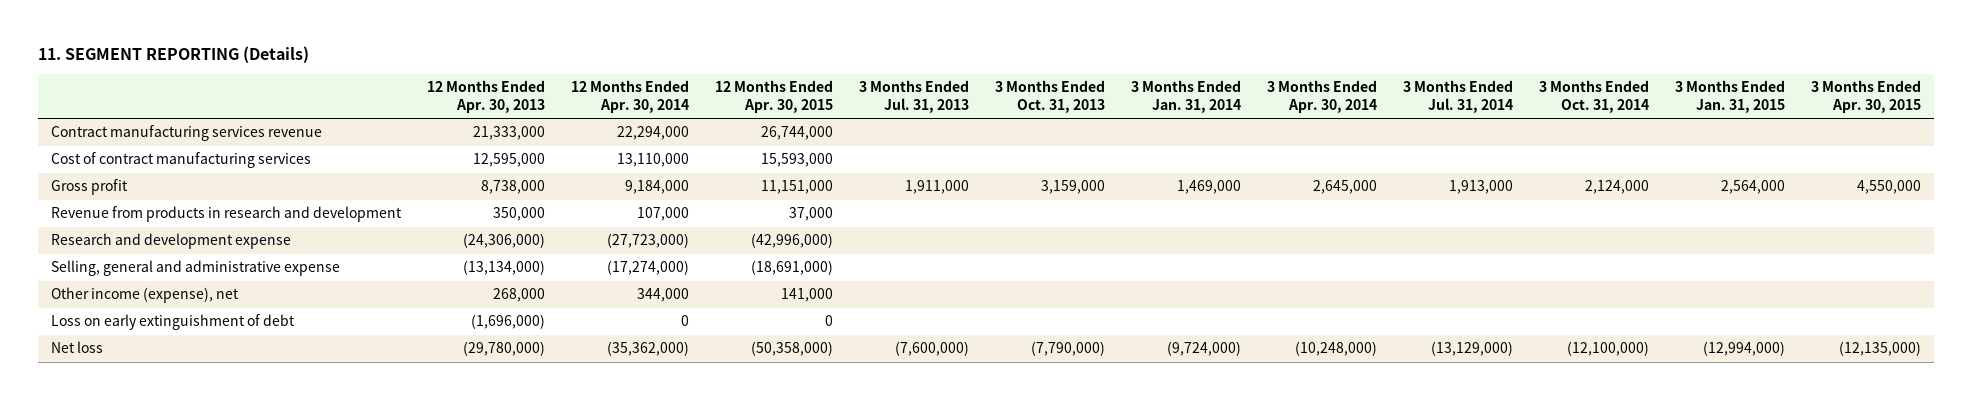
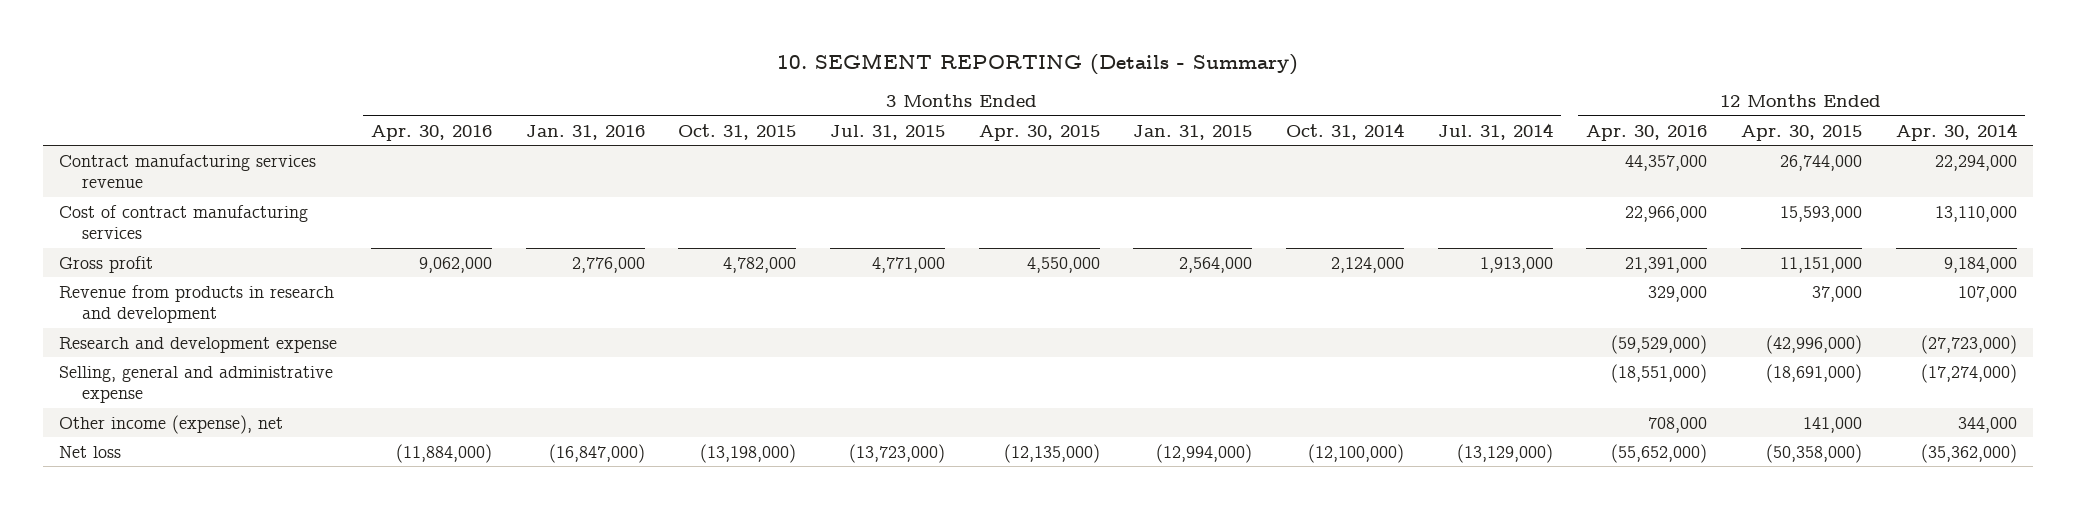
- 11. SEGMENT REPORTING (Details)
+ 10. SEGMENT REPORTING (Details - Summary)
- | 12 Months Ended Apr. 30, 2013 | 12 Months Ended Apr. 30, 2014 | 12 Months Ended Apr. 30, 2015 | 3 Months Ended Jul. 31, 2013 | 3 Months Ended Oct. 31, 2013 | 3 Months Ended Jan. 31, 2014 | 3 Months Ended Apr. 30, 2014 | 3 Months Ended Jul. 31, 2014 | 3 Months Ended Oct. 31, 2014 | 3 Months Ended Jan. 31, 2015 | 3 Months Ended Apr. 30, 2015
+ | 3 Months Ended Apr. 30, 2016 | 3 Months Ended Jan. 31, 2016 | 3 Months Ended Oct. 31, 2015 | 3 Months Ended Jul. 31, 2015 | 3 Months Ended Apr. 30, 2015 | 3 Months Ended Jan. 31, 2015 | 3 Months Ended Oct. 31, 2014 | 3 Months Ended Jul. 31, 2014 | 12 Months Ended Apr. 30, 2016 | 12 Months Ended Apr. 30, 2015 | 12 Months Ended Apr. 30, 2014
- Loss on early extinguishment of debt | (1,696,000) | 0 | 0 | | | | | | | |

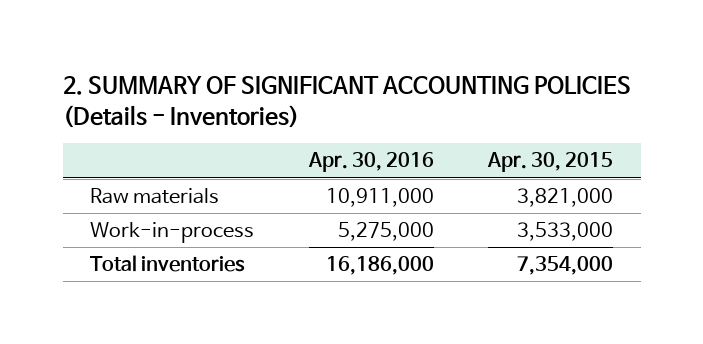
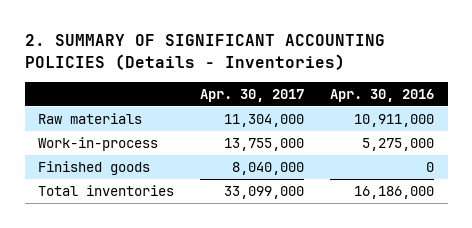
- | Apr. 30, 2016 | Apr. 30, 2015
+ | Apr. 30, 2017 | Apr. 30, 2016
+ Finished goods | 8,040,000 | 0

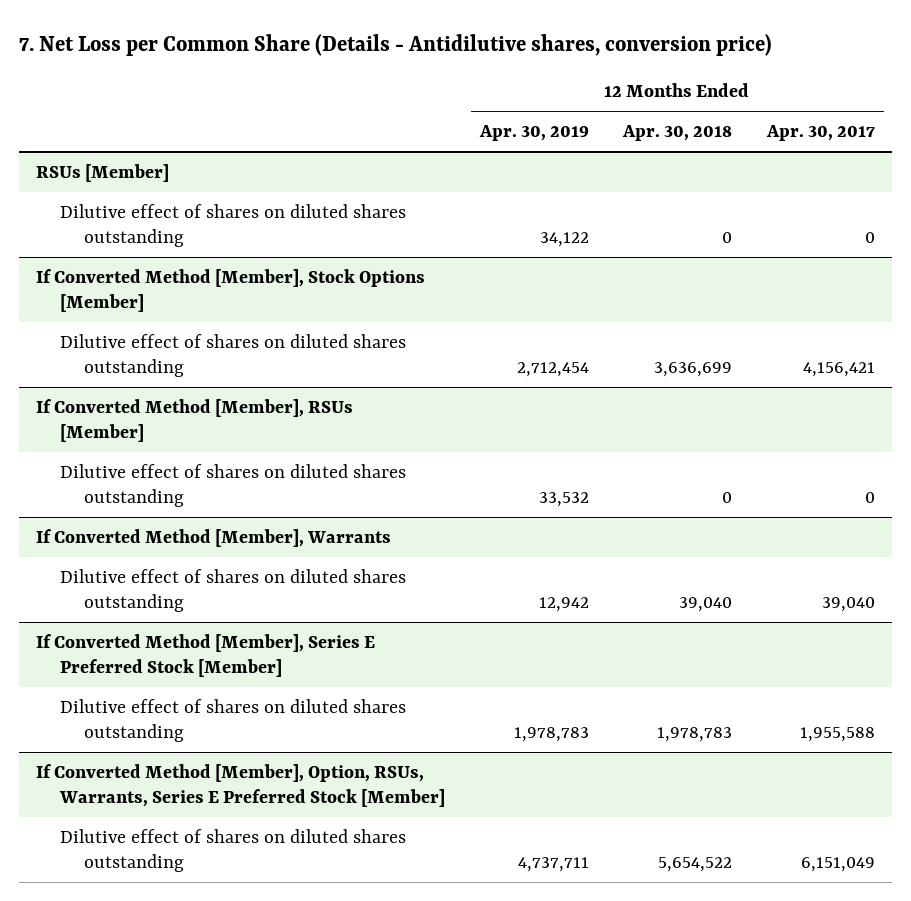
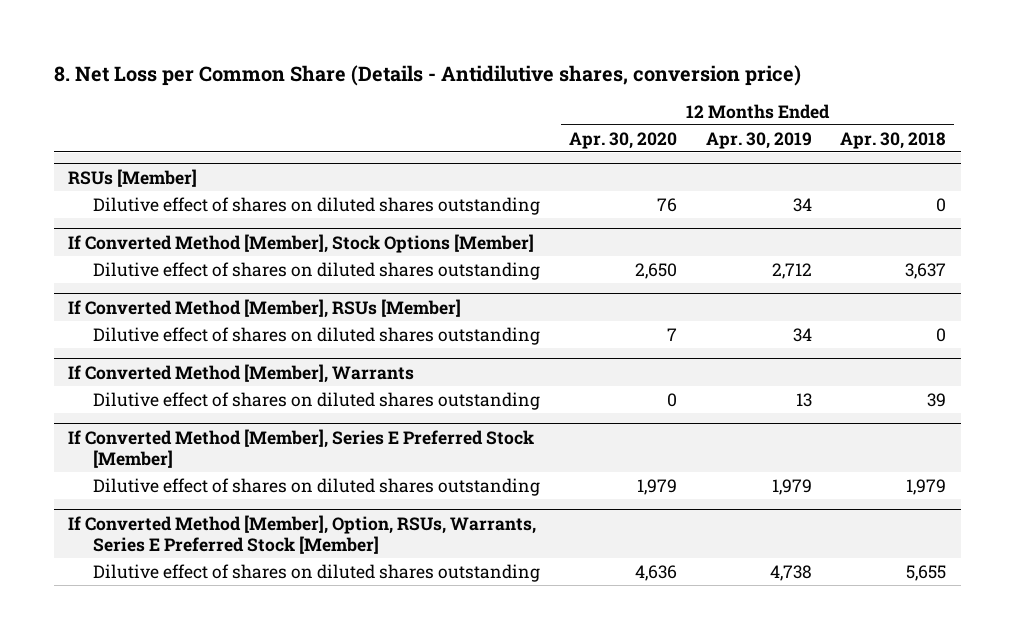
- 7. Net Loss per Common Share (Details - Antidilutive shares, conversion price)
+ 8. Net Loss per Common Share (Details - Antidilutive shares, conversion price)
- | 12 Months Ended Apr. 30, 2019 | 12 Months Ended Apr. 30, 2018 | 12 Months Ended Apr. 30, 2017
+ | 12 Months Ended Apr. 30, 2020 | 12 Months Ended Apr. 30, 2019 | 12 Months Ended Apr. 30, 2018
@ RSUs [Member]
- Dilutive effect of shares on diluted shares outstanding | 34,122 | 0 | 0
+ Dilutive effect of shares on diluted shares outstanding | 76 | 34 | 0
@ If Converted Method [Member], Stock Options [Member]
- Dilutive effect of shares on diluted shares outstanding | 2,712,454 | 3,636,699 | 4,156,421
+ Dilutive effect of shares on diluted shares outstanding | 2,650 | 2,712 | 3,637
@ If Converted Method [Member], RSUs [Member]
- Dilutive effect of shares on diluted shares outstanding | 33,532 | 0 | 0
+ Dilutive effect of shares on diluted shares outstanding | 7 | 34 | 0
@ If Converted Method [Member], Warrants
- Dilutive effect of shares on diluted shares outstanding | 12,942 | 39,040 | 39,040
+ Dilutive effect of shares on diluted shares outstanding | 0 | 13 | 39
@ If Converted Method [Member], Series E Preferred Stock [Member]
- Dilutive effect of shares on diluted shares outstanding | 1,978,783 | 1,978,783 | 1,955,588
+ Dilutive effect of shares on diluted shares outstanding | 1,979 | 1,979 | 1,979
@ If Converted Method [Member], Option, RSUs, Warrants, Series E Preferred Stock [Member]
- Dilutive effect of shares on diluted shares outstanding | 4,737,711 | 5,654,522 | 6,151,049
+ Dilutive effect of shares on diluted shares outstanding | 4,636 | 4,738 | 5,655

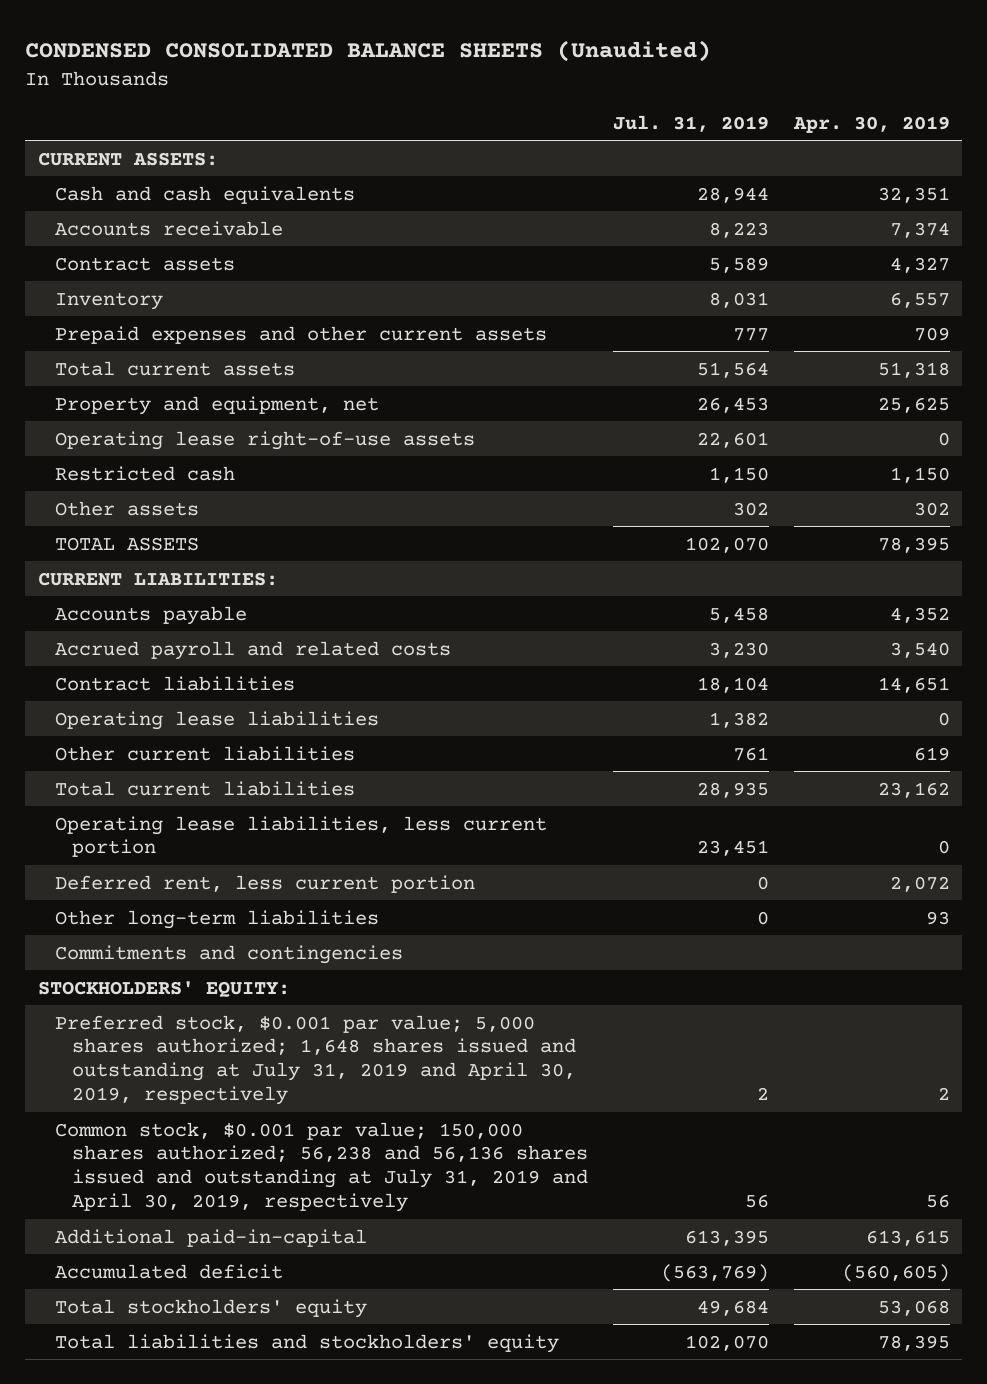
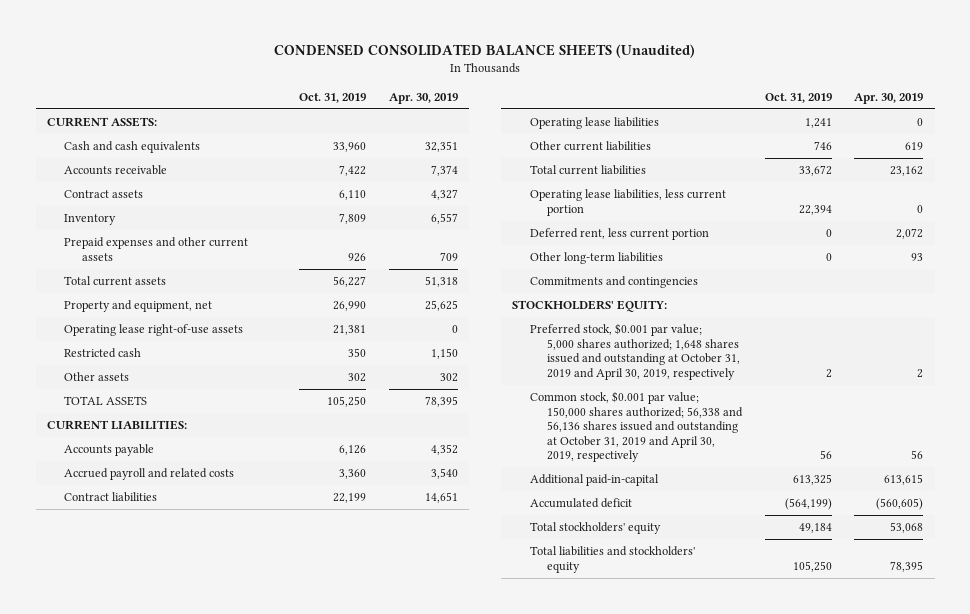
- | Jul. 31, 2019 | Apr. 30, 2019
+ | Oct. 31, 2019 | Apr. 30, 2019
- Preferred stock, $0.001 par value; 5,000 shares authorized; 1,648 shares issued and outstanding at July 31, 2019 and April 30, 2019, respectively | 2 | 2
- Common stock, $0.001 par value; 150,000 shares authorized; 56,238 and 56,136 shares issued and outstanding at July 31, 2019 and April 30, 2019, respectively | 56 | 56
+ Preferred stock, $0.001 par value; 5,000 shares authorized; 1,648 shares issued and outstanding at October 31, 2019 and April 30, 2019, respectively | 2 | 2
+ Common stock, $0.001 par value; 150,000 shares authorized; 56,338 and 56,136 shares issued and outstanding at October 31, 2019 and April 30, 2019, respectively | 56 | 56

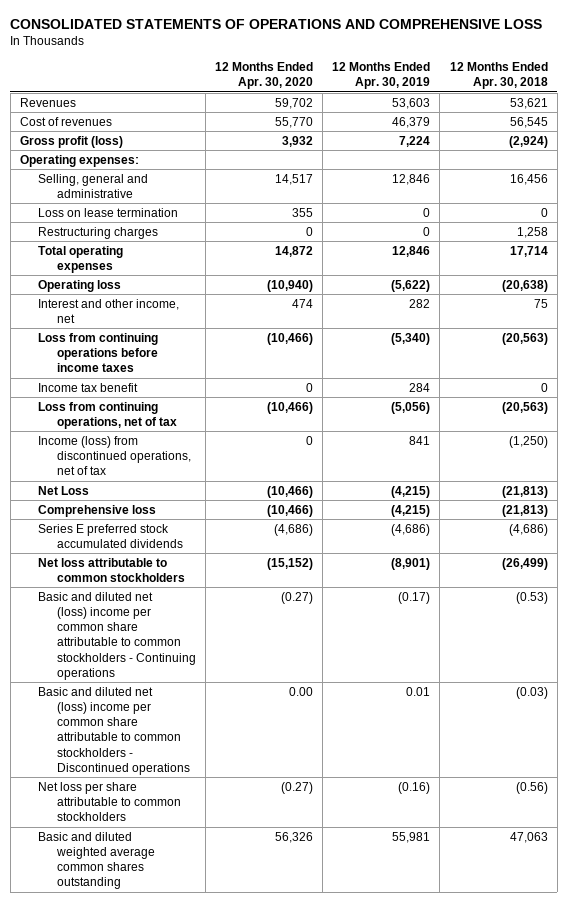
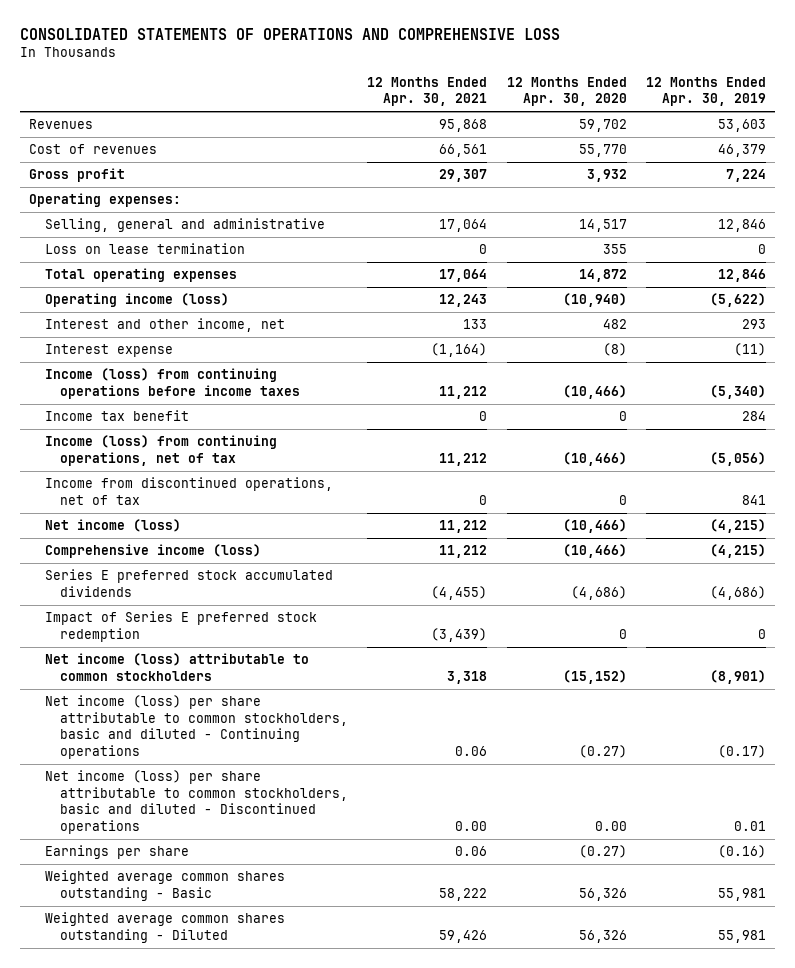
- | 12 Months Ended Apr. 30, 2020 | 12 Months Ended Apr. 30, 2019 | 12 Months Ended Apr. 30, 2018
+ | 12 Months Ended Apr. 30, 2021 | 12 Months Ended Apr. 30, 2020 | 12 Months Ended Apr. 30, 2019
- Gross profit (loss) | 3,932 | 7,224 | (2,924)
+ Gross profit | 29,307 | 3,932 | 7,224
- Restructuring charges | 0 | 0 | 1,258
- Operating loss | (10,940) | (5,622) | (20,638)
- Interest and other income, net | 474 | 282 | 75
- Loss from continuing operations before income taxes | (10,466) | (5,340) | (20,563)
+ Operating income (loss) | 12,243 | (10,940) | (5,622)
+ Interest and other income, net | 133 | 482 | 293
+ Interest expense | (1,164) | (8) | (11)
+ Income (loss) from continuing operations before income taxes | 11,212 | (10,466) | (5,340)
- Loss from continuing operations, net of tax | (10,466) | (5,056) | (20,563)
- Income (loss) from discontinued operations, net of tax | 0 | 841 | (1,250)
- Net Loss | (10,466) | (4,215) | (21,813)
- Comprehensive loss | (10,466) | (4,215) | (21,813)
+ Income (loss) from continuing operations, net of tax | 11,212 | (10,466) | (5,056)
+ Income from discontinued operations, net of tax | 0 | 0 | 841
+ Net income (loss) | 11,212 | (10,466) | (4,215)
+ Comprehensive income (loss) | 11,212 | (10,466) | (4,215)
- Net loss attributable to common stockholders | (15,152) | (8,901) | (26,499)
- Basic and diluted net (loss) income per common share attributable to common stockholders - Continuing operations | (0.27) | (0.17) | (0.53)
- Basic and diluted net (loss) income per common share attributable to common stockholders - Discontinued operations | 0.00 | 0.01 | (0.03)
- Net loss per share attributable to common stockholders | (0.27) | (0.16) | (0.56)
- Basic and diluted weighted average common shares outstanding | 56,326 | 55,981 | 47,063
+ Impact of Series E preferred stock redemption | (3,439) | 0 | 0
+ Net income (loss) attributable to common stockholders | 3,318 | (15,152) | (8,901)
+ Net income (loss) per share attributable to common stockholders, basic and diluted - Continuing operations | 0.06 | (0.27) | (0.17)
+ Net income (loss) per share attributable to common stockholders, basic and diluted - Discontinued operations | 0.00 | 0.00 | 0.01
+ Earnings per share | 0.06 | (0.27) | (0.16)
+ Weighted average common shares outstanding - Basic | 58,222 | 56,326 | 55,981
+ Weighted average common shares outstanding - Diluted | 59,426 | 56,326 | 55,981

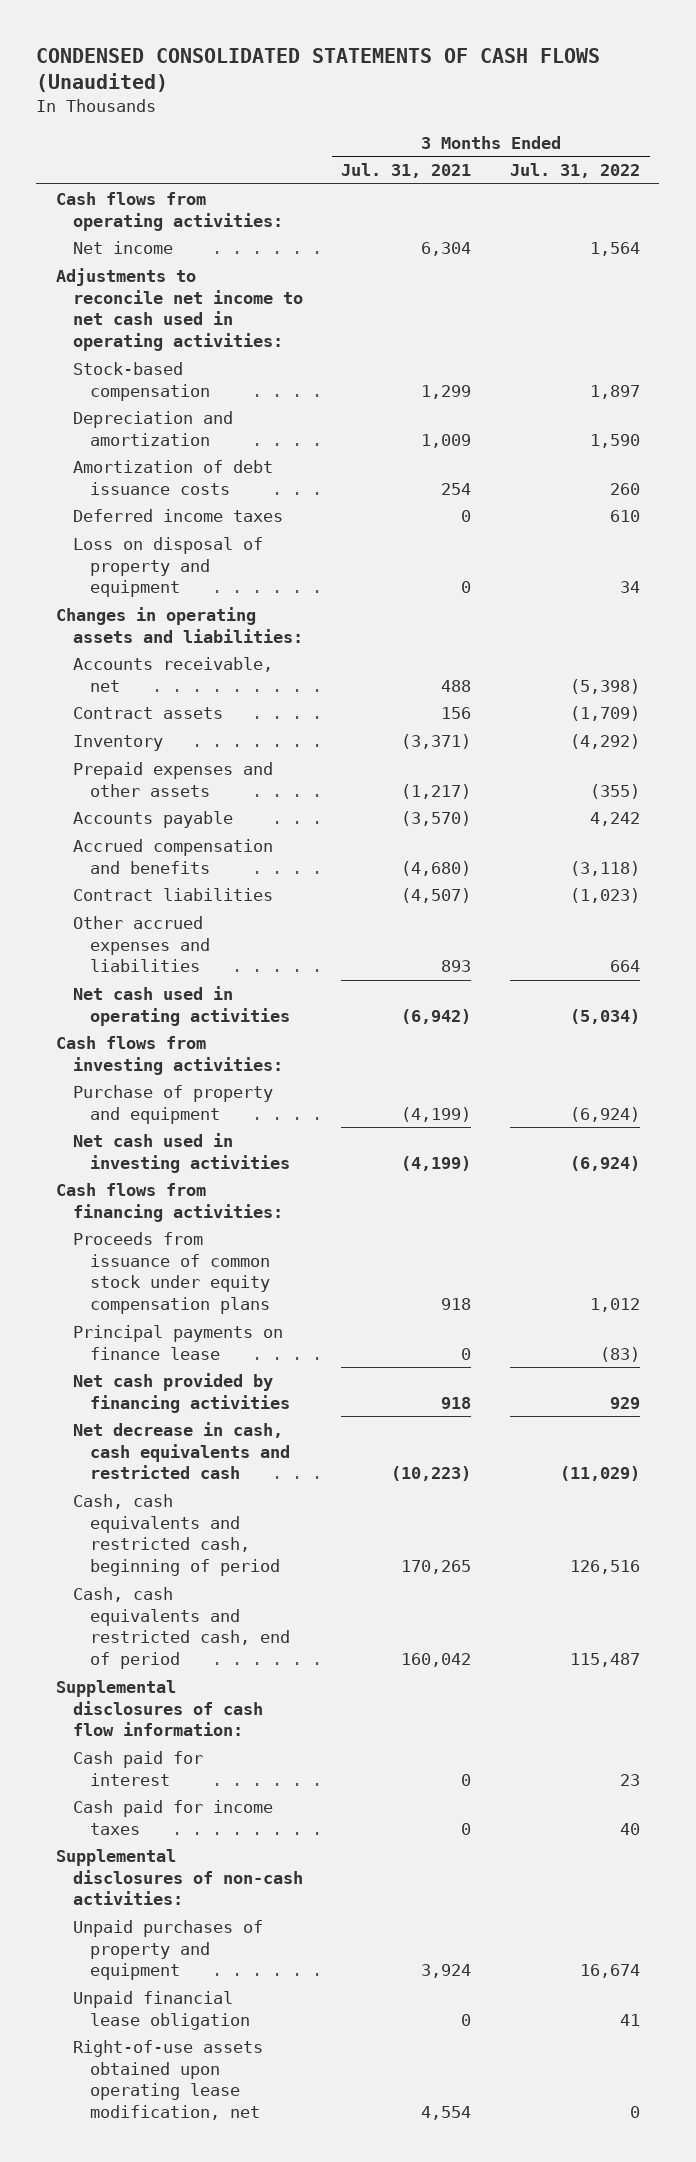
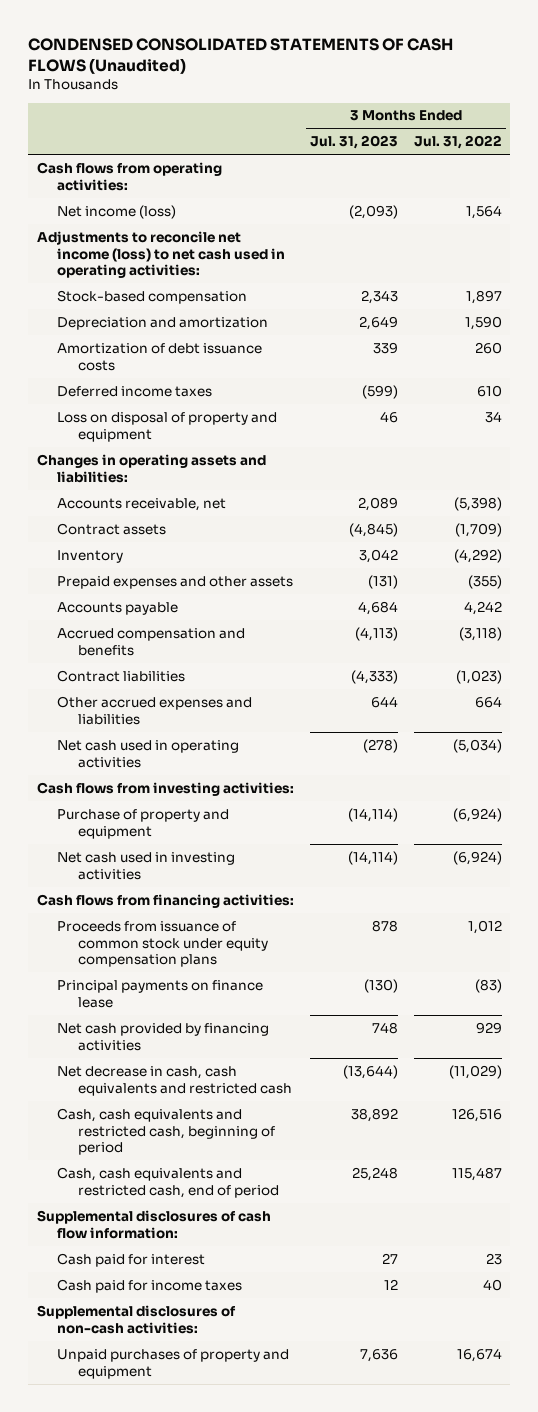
- | 3 Months Ended Jul. 31, 2021 | 3 Months Ended Jul. 31, 2022
+ | 3 Months Ended Jul. 31, 2023 | 3 Months Ended Jul. 31, 2022
- Net income | 6,304 | 1,564
- Adjustments to reconcile net income to net cash used in operating activities:
+ Net income (loss) | (2,093) | 1,564
+ Adjustments to reconcile net income (loss) to net cash used in operating activities:
- Unpaid financial lease obligation | 0 | 41
- Right-of-use assets obtained upon operating lease modification, net | 4,554 | 0

